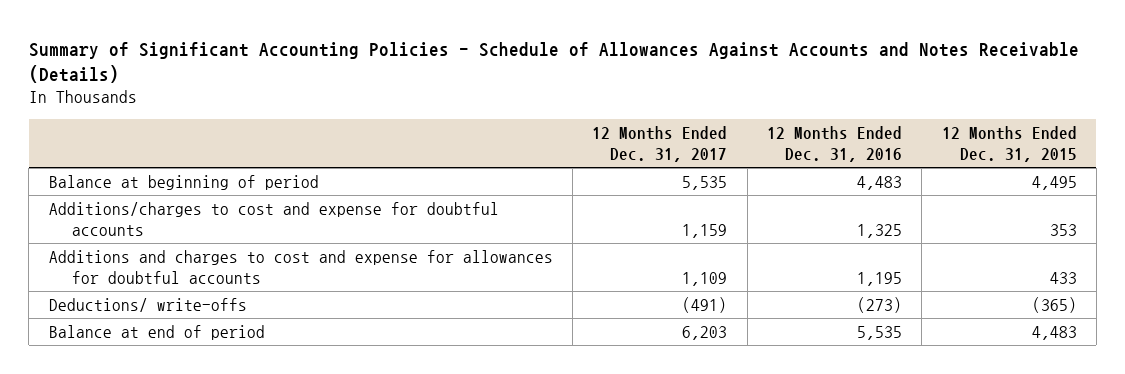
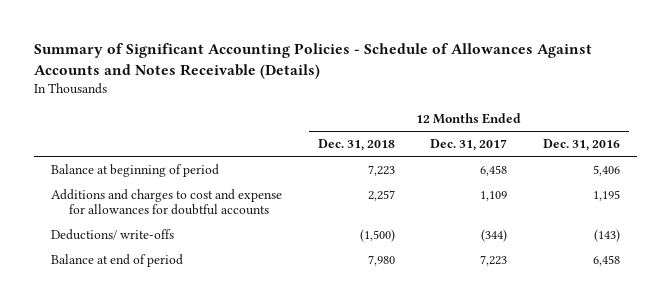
- | 12 Months Ended Dec. 31, 2017 | 12 Months Ended Dec. 31, 2016 | 12 Months Ended Dec. 31, 2015
+ | 12 Months Ended Dec. 31, 2018 | 12 Months Ended Dec. 31, 2017 | 12 Months Ended Dec. 31, 2016
- Balance at beginning of period | 5,535 | 4,483 | 4,495
- Additions/charges to cost and expense for doubtful accounts | 1,159 | 1,325 | 353
+ Balance at beginning of period | 7,223 | 6,458 | 5,406
- Deductions/ write-offs | (491) | (273) | (365)
- Balance at end of period | 6,203 | 5,535 | 4,483
+ Deductions/ write-offs | (1,500) | (344) | (143)
+ Balance at end of period | 7,980 | 7,223 | 6,458

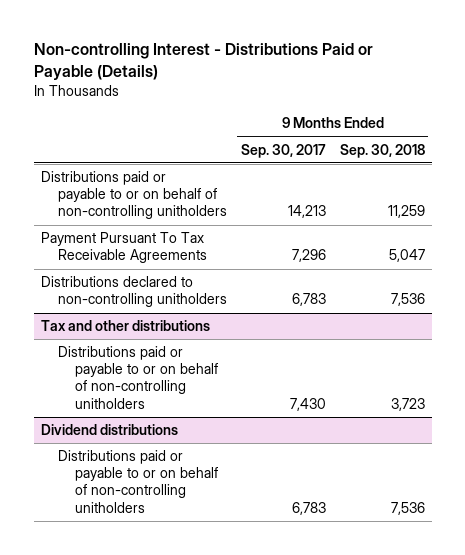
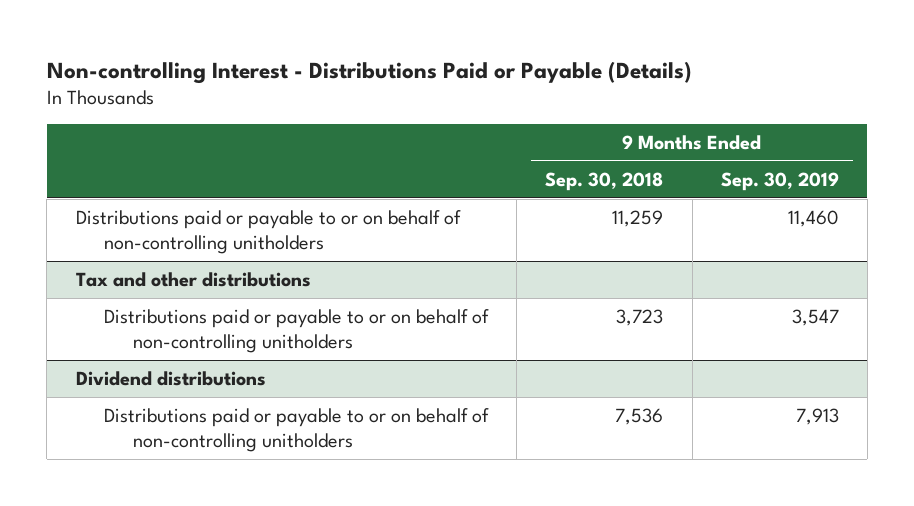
- | 9 Months Ended Sep. 30, 2017 | 9 Months Ended Sep. 30, 2018
+ | 9 Months Ended Sep. 30, 2018 | 9 Months Ended Sep. 30, 2019
- Payment Pursuant To Tax Receivable Agreements | 7,296 | 5,047
- Distributions declared to non-controlling unitholders | 6,783 | 7,536

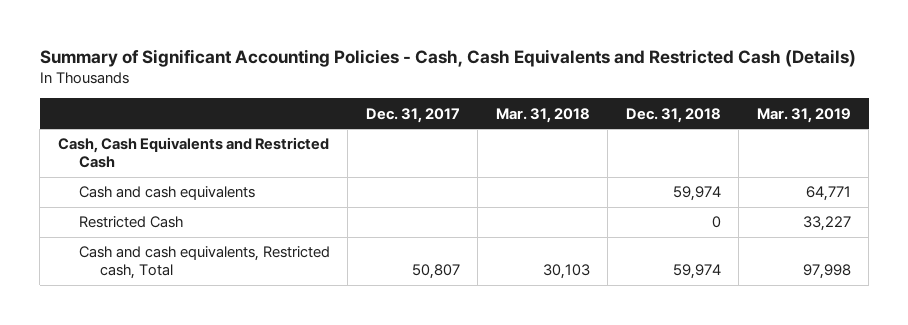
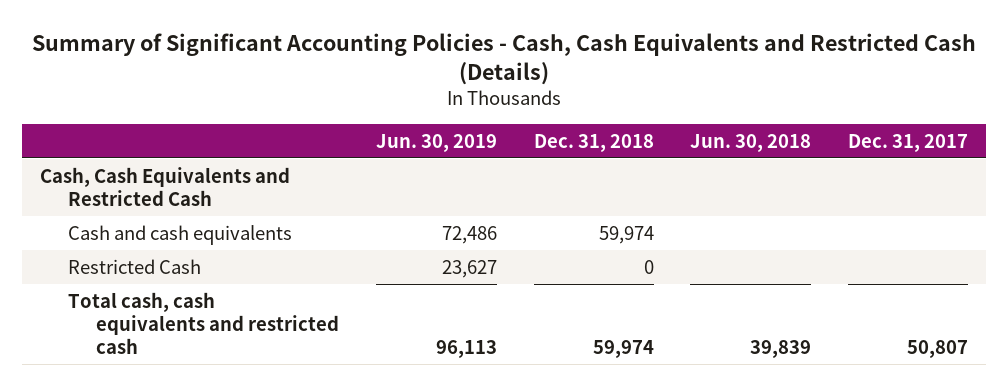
- | Dec. 31, 2017 | Mar. 31, 2018 | Dec. 31, 2018 | Mar. 31, 2019
+ | Jun. 30, 2019 | Dec. 31, 2018 | Jun. 30, 2018 | Dec. 31, 2017
- Cash and cash equivalents, Restricted cash, Total | 50,807 | 30,103 | 59,974 | 97,998
+ Total cash, cash equivalents and restricted cash | 96,113 | 59,974 | 39,839 | 50,807

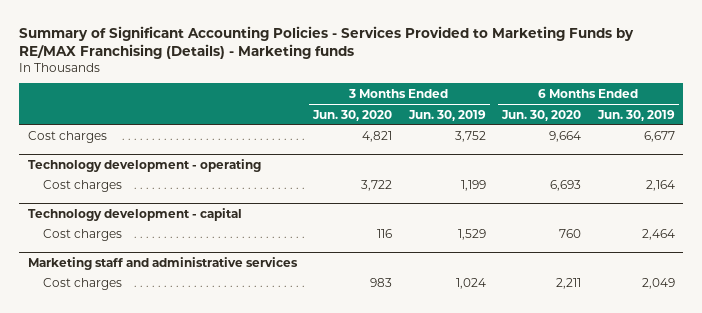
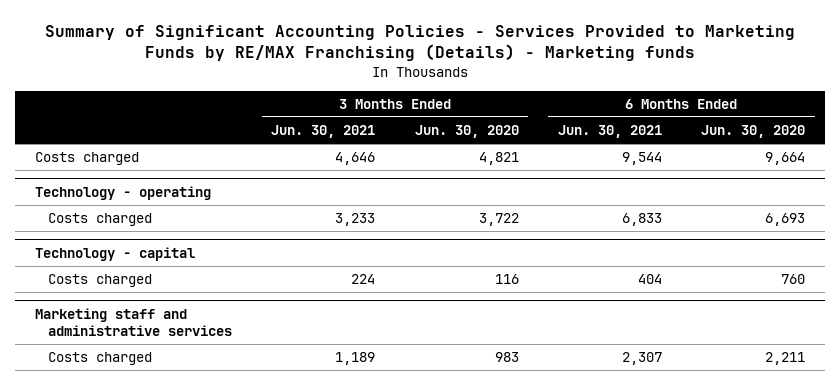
- | 3 Months Ended Jun. 30, 2020 | 3 Months Ended Jun. 30, 2019 | 6 Months Ended Jun. 30, 2020 | 6 Months Ended Jun. 30, 2019
+ | 3 Months Ended Jun. 30, 2021 | 3 Months Ended Jun. 30, 2020 | 6 Months Ended Jun. 30, 2021 | 6 Months Ended Jun. 30, 2020
- Cost charges | 4,821 | 3,752 | 9,664 | 6,677
- Technology development - operating
- Cost charges | 3,722 | 1,199 | 6,693 | 2,164
- Technology development - capital
- Cost charges | 116 | 1,529 | 760 | 2,464
+ Costs charged | 4,646 | 4,821 | 9,544 | 9,664
+ Technology - operating
+ Costs charged | 3,233 | 3,722 | 6,833 | 6,693
+ Technology - capital
+ Costs charged | 224 | 116 | 404 | 760
@ Marketing staff and administrative services
- Cost charges | 983 | 1,024 | 2,211 | 2,049
+ Costs charged | 1,189 | 983 | 2,307 | 2,211

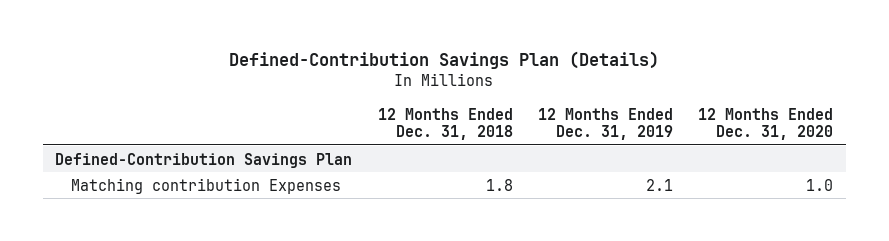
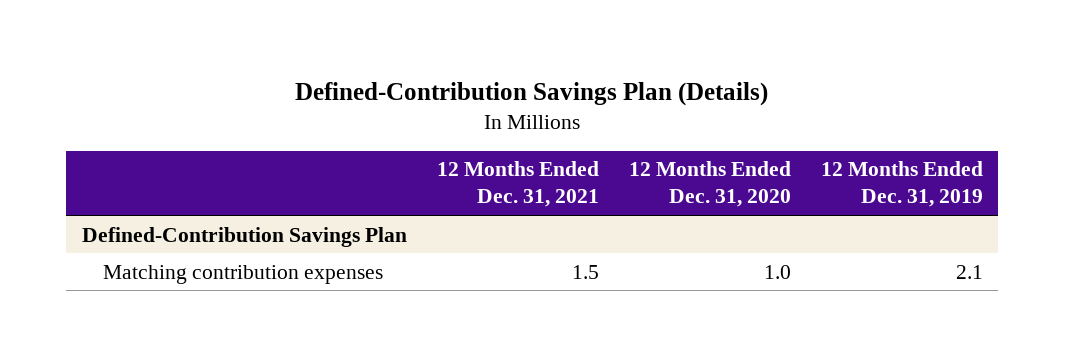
- | 12 Months Ended Dec. 31, 2018 | 12 Months Ended Dec. 31, 2019 | 12 Months Ended Dec. 31, 2020
+ | 12 Months Ended Dec. 31, 2021 | 12 Months Ended Dec. 31, 2020 | 12 Months Ended Dec. 31, 2019
- Matching contribution Expenses | 1.8 | 2.1 | 1.0
+ Matching contribution expenses | 1.5 | 1.0 | 2.1

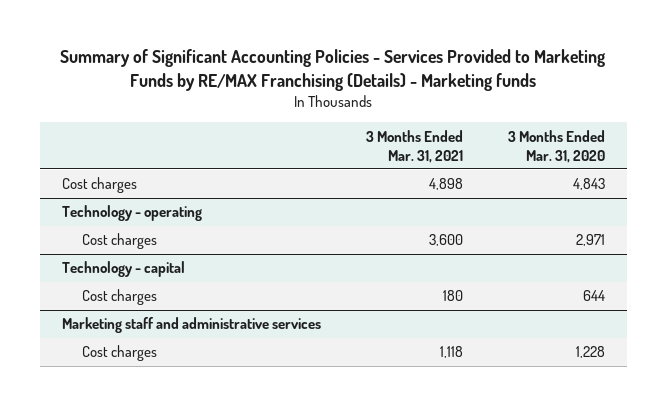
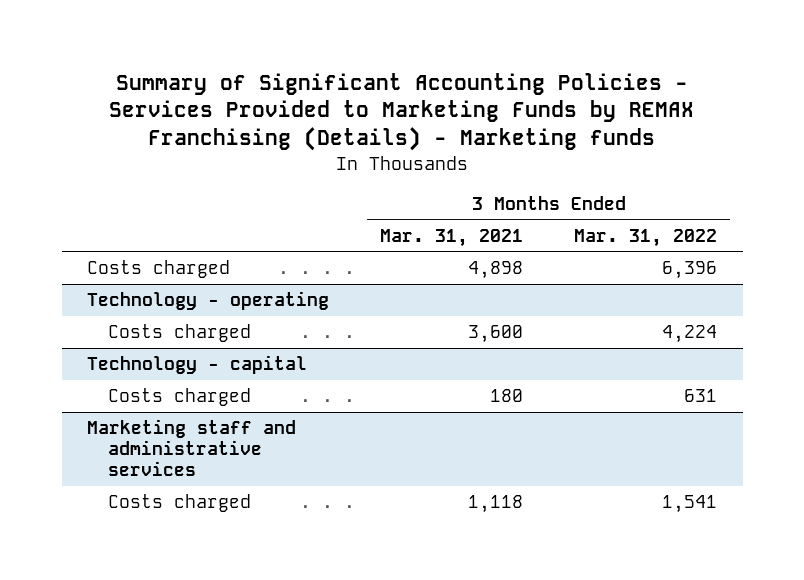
- Summary of Significant Accounting Policies - Services Provided to Marketing Funds by RE/MAX Franchising (Details) - Marketing funds
+ Summary of Significant Accounting Policies - Services Provided to Marketing Funds by REMAX Franchising (Details) - Marketing funds
- | 3 Months Ended Mar. 31, 2021 | 3 Months Ended Mar. 31, 2020
+ | 3 Months Ended Mar. 31, 2021 | 3 Months Ended Mar. 31, 2022
- Cost charges | 4,898 | 4,843
+ Costs charged | 4,898 | 6,396
@ Technology - operating
- Cost charges | 3,600 | 2,971
+ Costs charged | 3,600 | 4,224
@ Technology - capital
- Cost charges | 180 | 644
+ Costs charged | 180 | 631
@ Marketing staff and administrative services
- Cost charges | 1,118 | 1,228
+ Costs charged | 1,118 | 1,541

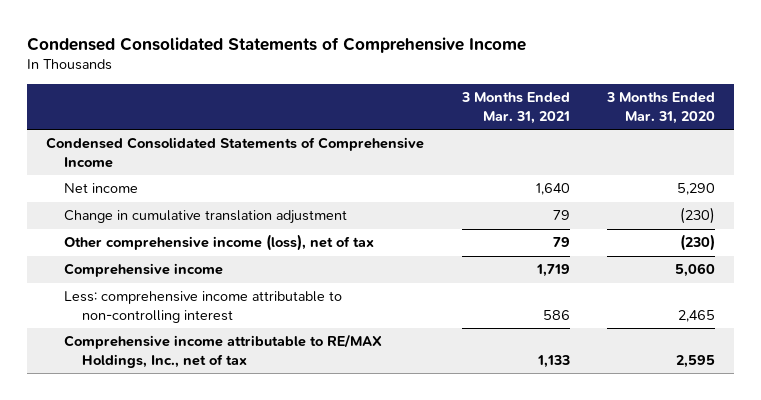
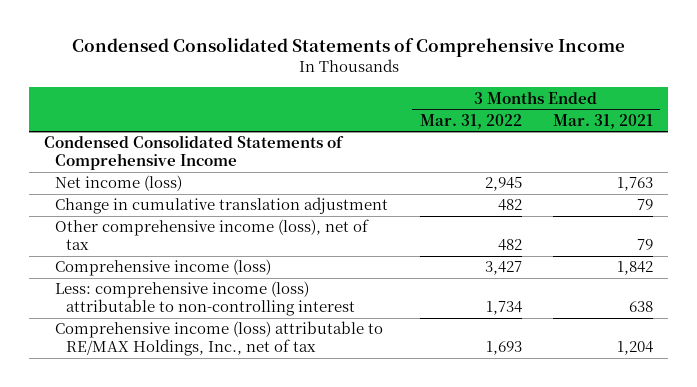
- | 3 Months Ended Mar. 31, 2021 | 3 Months Ended Mar. 31, 2020
+ | 3 Months Ended Mar. 31, 2022 | 3 Months Ended Mar. 31, 2021
- Net income | 1,640 | 5,290
+ Net income (loss) | 2,945 | 1,763
- Comprehensive income | 1,719 | 5,060
- Less: comprehensive income attributable to non-controlling interest | 586 | 2,465
- Comprehensive income attributable to RE/MAX Holdings, Inc., net of tax | 1,133 | 2,595
+ Comprehensive income (loss) | 3,427 | 1,842
+ Less: comprehensive income (loss) attributable to non-controlling interest | 1,734 | 638
+ Comprehensive income (loss) attributable to RE/MAX Holdings, Inc., net of tax | 1,693 | 1,204

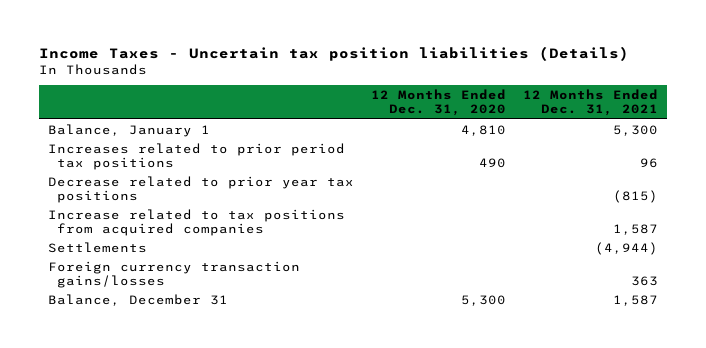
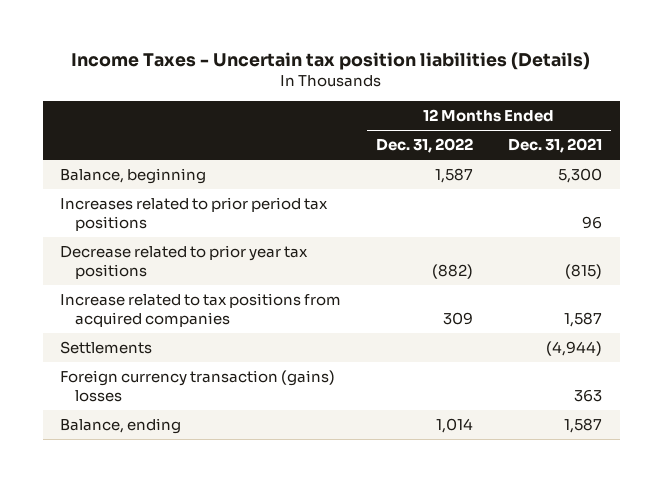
- | 12 Months Ended Dec. 31, 2020 | 12 Months Ended Dec. 31, 2021
+ | 12 Months Ended Dec. 31, 2022 | 12 Months Ended Dec. 31, 2021
- Balance, January 1 | 4,810 | 5,300
+ Balance, beginning | 1,587 | 5,300
- Foreign currency transaction gains/losses | | 363
- Balance, December 31 | 5,300 | 1,587
+ Foreign currency transaction (gains) losses | | 363
+ Balance, ending | 1,014 | 1,587

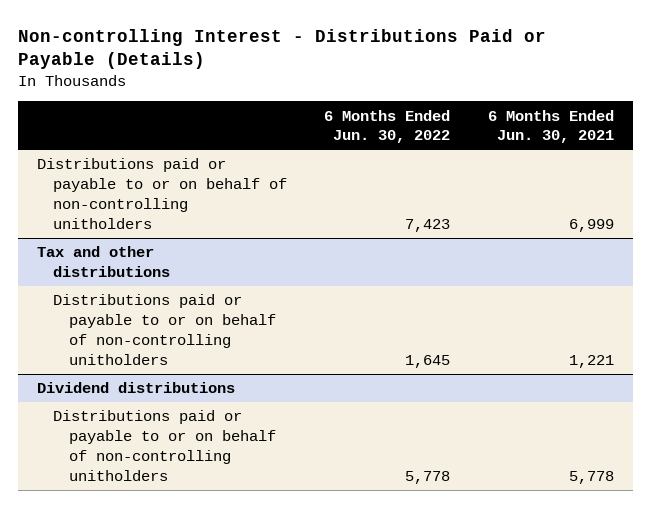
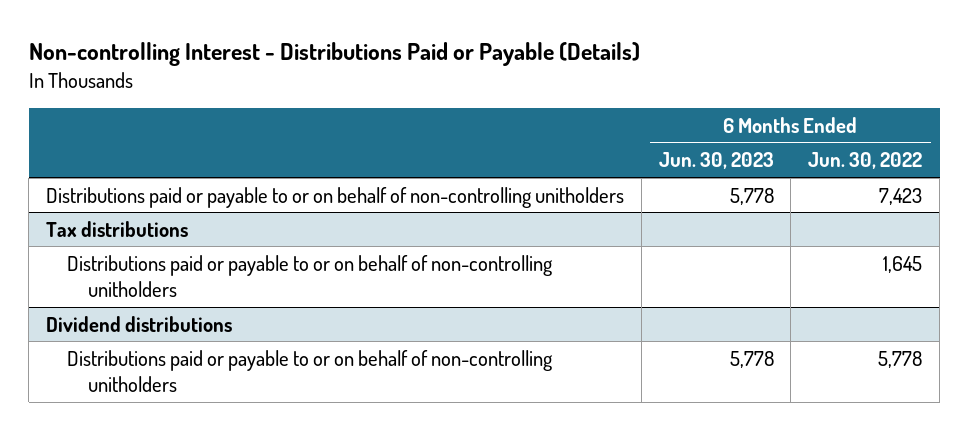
- | 6 Months Ended Jun. 30, 2022 | 6 Months Ended Jun. 30, 2021
+ | 6 Months Ended Jun. 30, 2023 | 6 Months Ended Jun. 30, 2022
- Tax and other distributions
+ Tax distributions

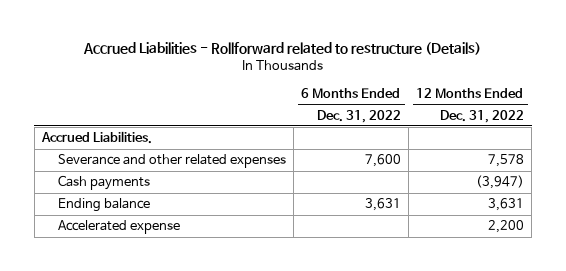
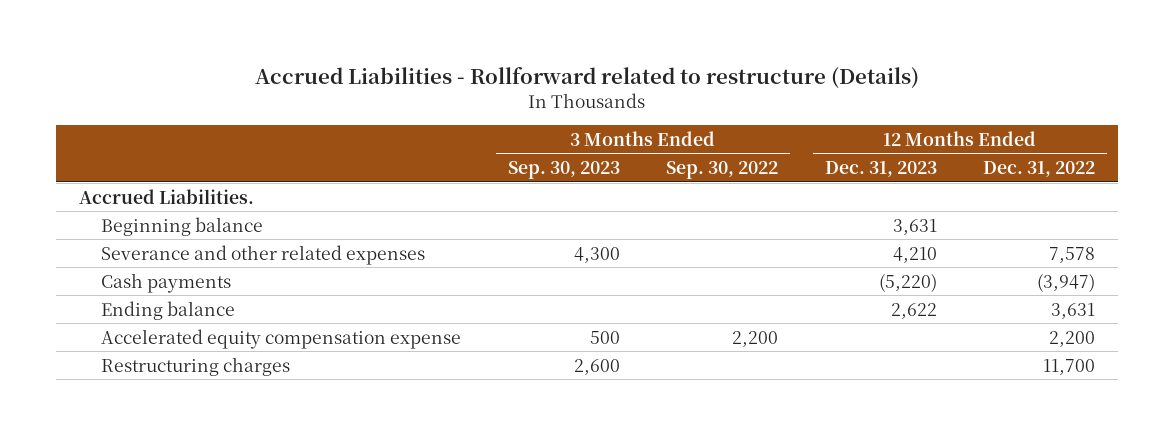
- | 6 Months Ended Dec. 31, 2022 | 12 Months Ended Dec. 31, 2022
+ | 3 Months Ended Sep. 30, 2023 | 3 Months Ended Sep. 30, 2022 | 12 Months Ended Dec. 31, 2023 | 12 Months Ended Dec. 31, 2022
+ Beginning balance | | | 3,631 |
- Accelerated expense | | 2,200
+ Accelerated equity compensation expense | 500 | 2,200 | | 2,200
+ Restructuring charges | 2,600 | | | 11,700

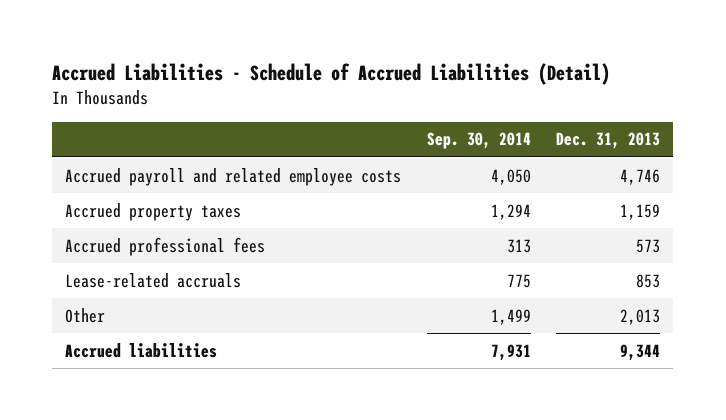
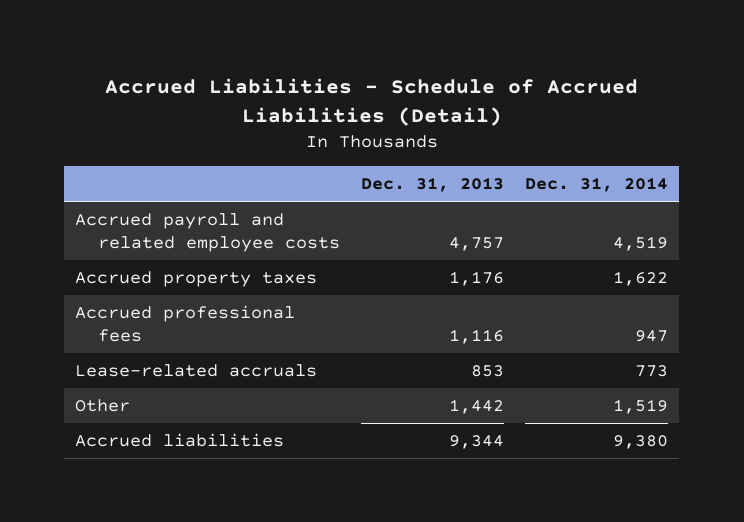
- | Sep. 30, 2014 | Dec. 31, 2013
+ | Dec. 31, 2013 | Dec. 31, 2014
- Accrued payroll and related employee costs | 4,050 | 4,746
- Accrued property taxes | 1,294 | 1,159
- Accrued professional fees | 313 | 573
+ Accrued payroll and related employee costs | 4,757 | 4,519
+ Accrued property taxes | 1,176 | 1,622
+ Accrued professional fees | 1,116 | 947
- Other | 1,499 | 2,013
+ Other | 1,442 | 1,519

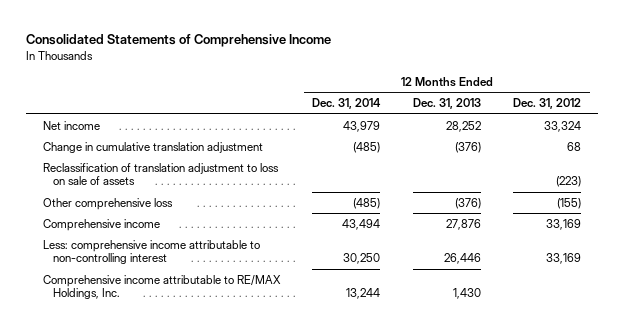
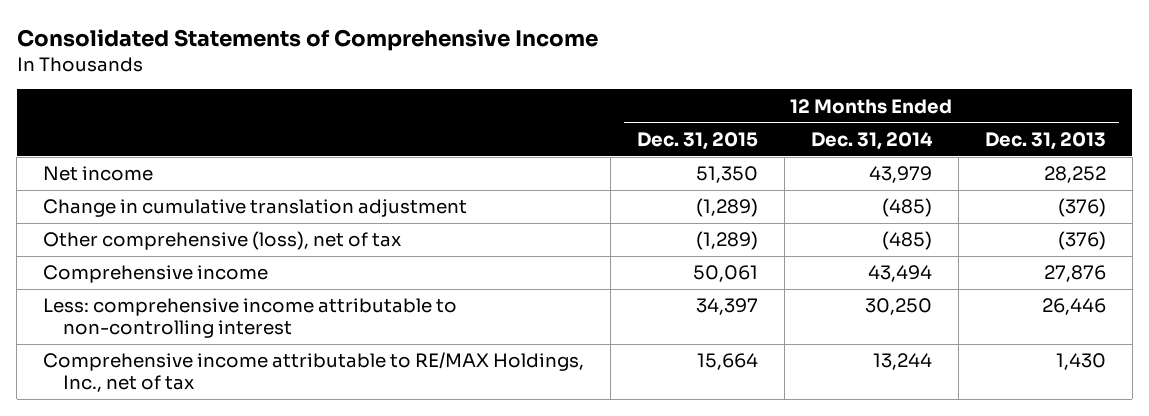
- | 12 Months Ended Dec. 31, 2014 | 12 Months Ended Dec. 31, 2013 | 12 Months Ended Dec. 31, 2012
+ | 12 Months Ended Dec. 31, 2015 | 12 Months Ended Dec. 31, 2014 | 12 Months Ended Dec. 31, 2013
- Reclassification of translation adjustment to loss on sale of assets | | | (223)
- Other comprehensive loss | (485) | (376) | (155)
+ Other comprehensive (loss), net of tax | (1,289) | (485) | (376)
- Comprehensive income attributable to RE/MAX Holdings, Inc. | 13,244 | 1,430 |
+ Comprehensive income attributable to RE/MAX Holdings, Inc., net of tax | 15,664 | 13,244 | 1,430

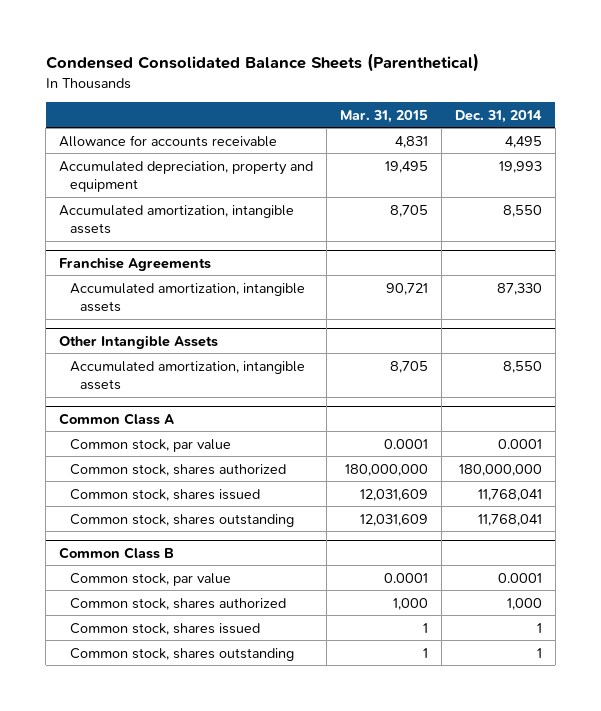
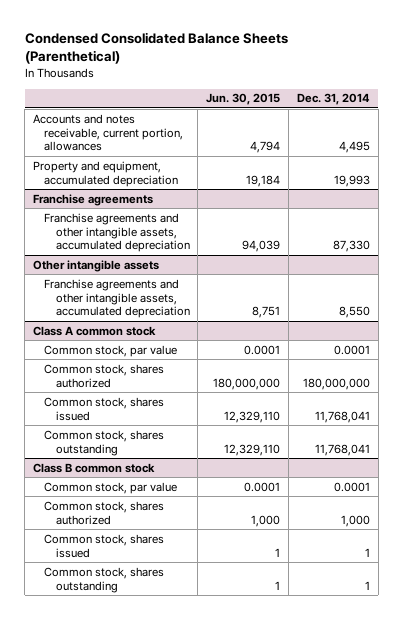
- | Mar. 31, 2015 | Dec. 31, 2014
+ | Jun. 30, 2015 | Dec. 31, 2014
- Allowance for accounts receivable | 4,831 | 4,495
- Accumulated depreciation, property and equipment | 19,495 | 19,993
- Accumulated amortization, intangible assets | 8,705 | 8,550
- Franchise Agreements
- Accumulated amortization, intangible assets | 90,721 | 87,330
- Other Intangible Assets
- Accumulated amortization, intangible assets | 8,705 | 8,550
- Common Class A
+ Accounts and notes receivable, current portion, allowances | 4,794 | 4,495
+ Property and equipment, accumulated depreciation | 19,184 | 19,993
+ Franchise agreements
+ Franchise agreements and other intangible assets, accumulated depreciation | 94,039 | 87,330
+ Other intangible assets
+ Franchise agreements and other intangible assets, accumulated depreciation | 8,751 | 8,550
+ Class A common stock
- Common Class B
+ Class B common stock

